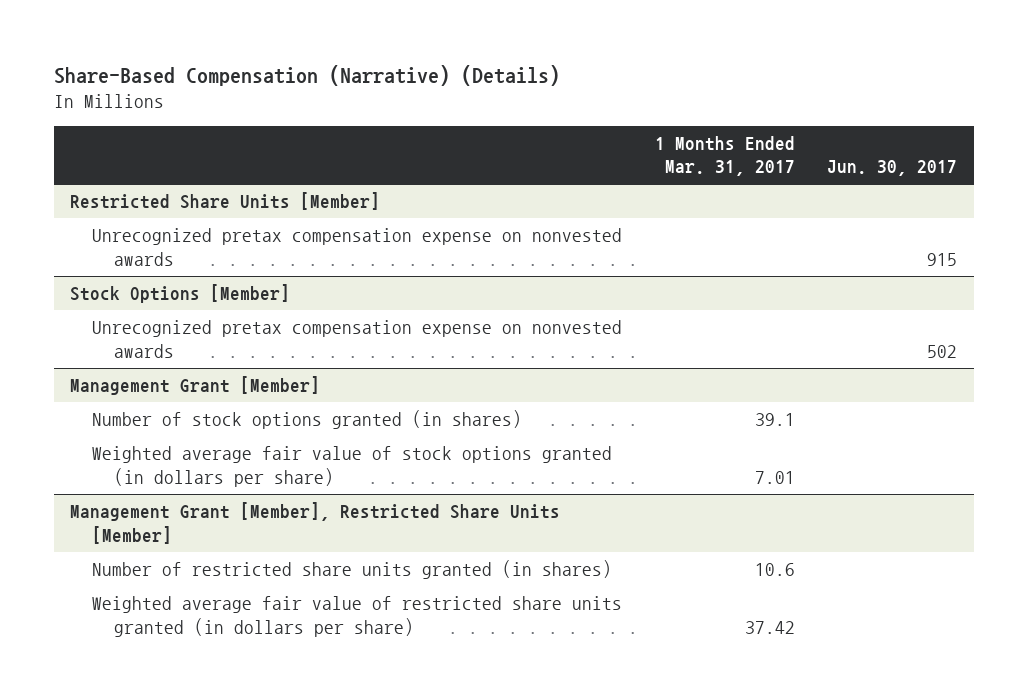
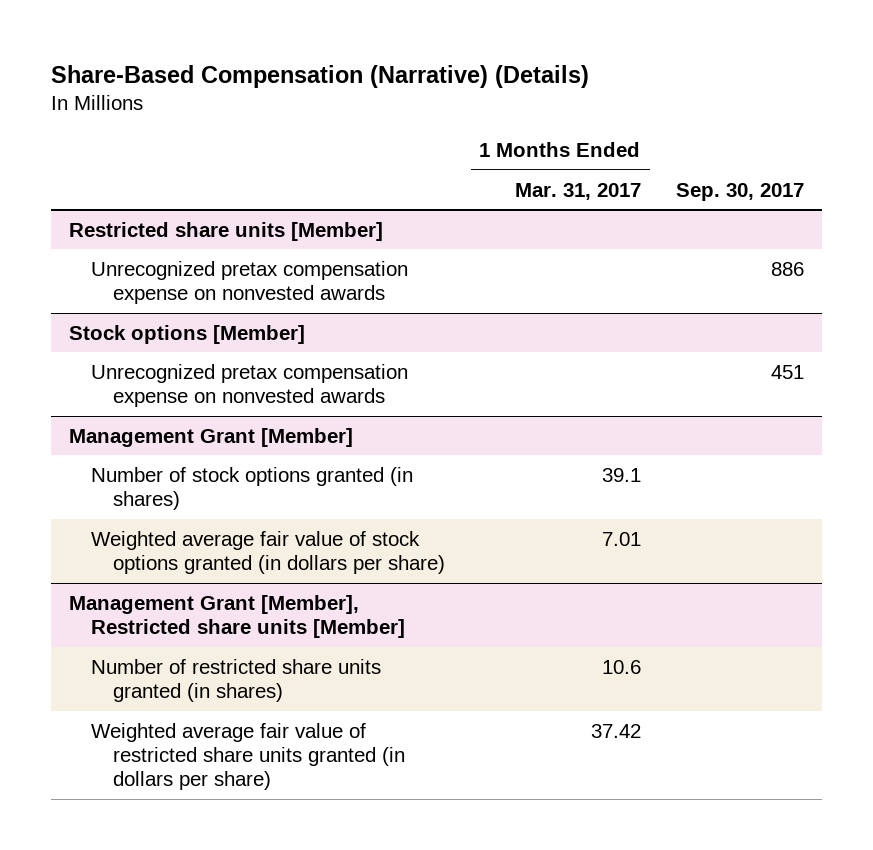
- | 1 Months Ended Mar. 31, 2017 | Jun. 30, 2017
+ | 1 Months Ended Mar. 31, 2017 | Sep. 30, 2017
- Restricted Share Units [Member]
+ Restricted share units [Member]
- Stock Options [Member]
+ Stock options [Member]
- Management Grant [Member], Restricted Share Units [Member]
+ Management Grant [Member], Restricted share units [Member]

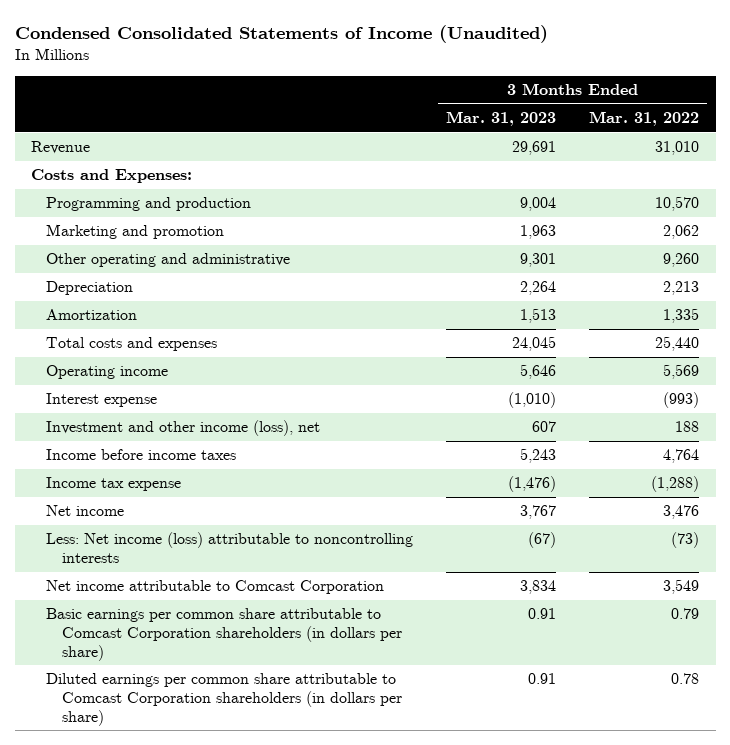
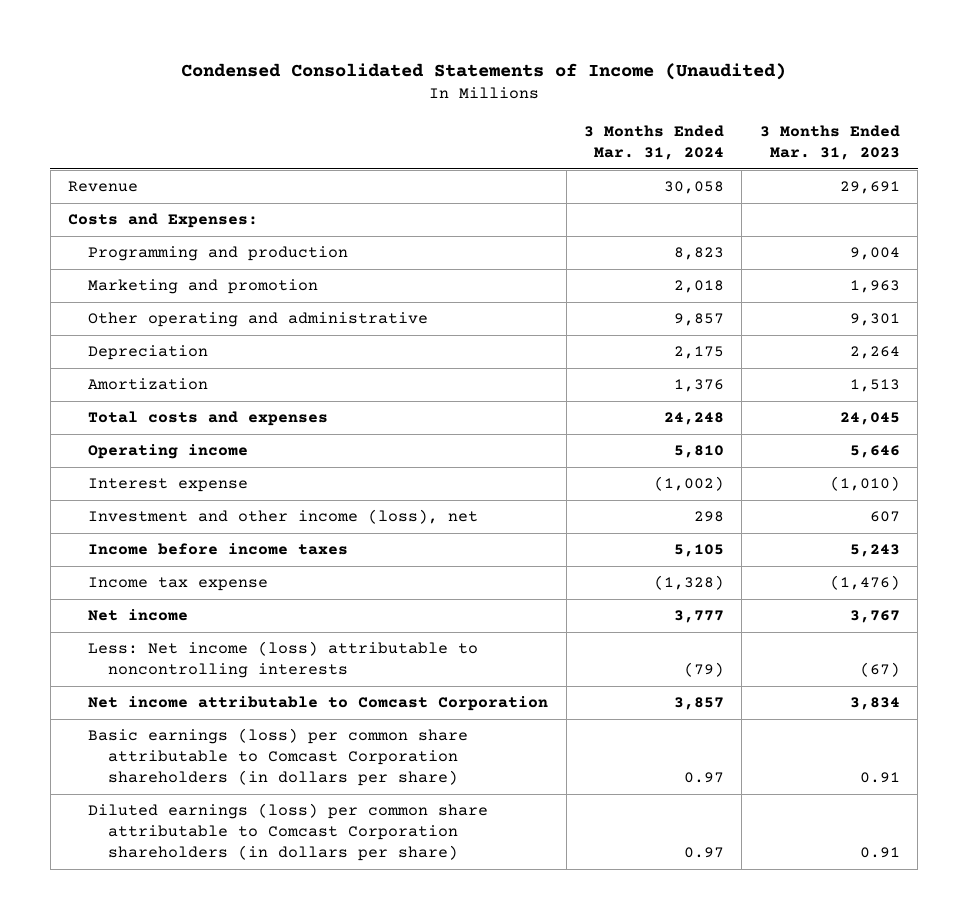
- | 3 Months Ended Mar. 31, 2023 | 3 Months Ended Mar. 31, 2022
+ | 3 Months Ended Mar. 31, 2024 | 3 Months Ended Mar. 31, 2023
- Basic earnings per common share attributable to Comcast Corporation shareholders (in dollars per share) | 0.91 | 0.79
- Diluted earnings per common share attributable to Comcast Corporation shareholders (in dollars per share) | 0.91 | 0.78
+ Basic earnings (loss) per common share attributable to Comcast Corporation shareholders (in dollars per share) | 0.97 | 0.91
+ Diluted earnings (loss) per common share attributable to Comcast Corporation shareholders (in dollars per share) | 0.97 | 0.91

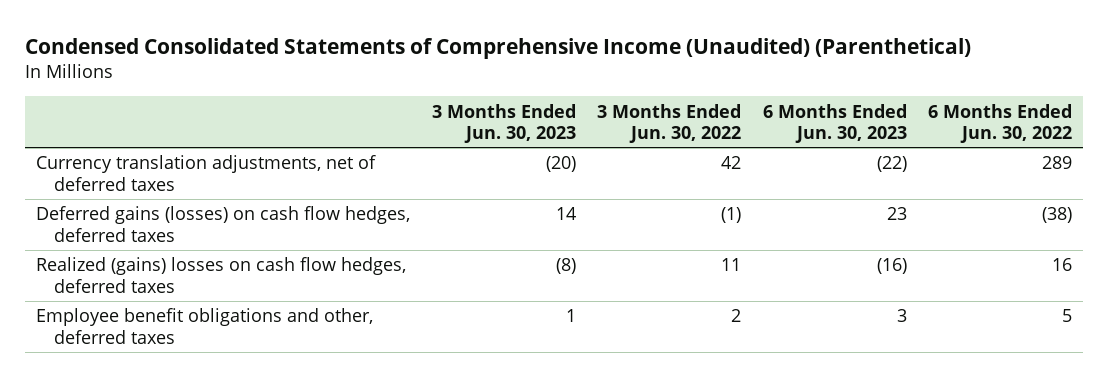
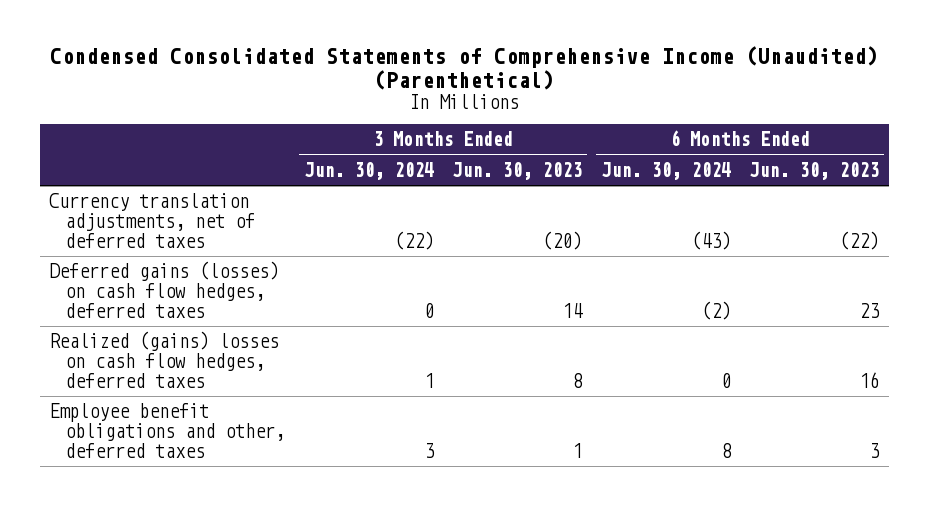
- | 3 Months Ended Jun. 30, 2023 | 3 Months Ended Jun. 30, 2022 | 6 Months Ended Jun. 30, 2023 | 6 Months Ended Jun. 30, 2022
+ | 3 Months Ended Jun. 30, 2024 | 3 Months Ended Jun. 30, 2023 | 6 Months Ended Jun. 30, 2024 | 6 Months Ended Jun. 30, 2023
- Realized (gains) losses on cash flow hedges, deferred taxes | (8) | 11 | (16) | 16
+ Realized (gains) losses on cash flow hedges, deferred taxes | 1 | 8 | 0 | 16

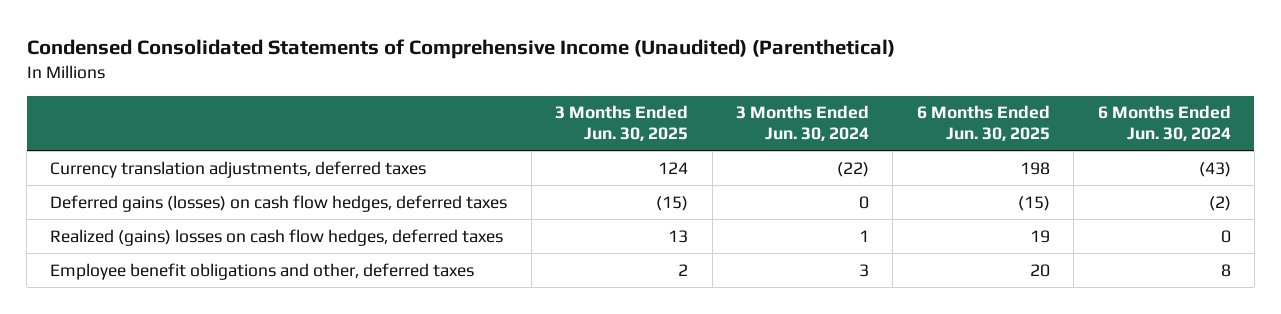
- | 3 Months Ended Jun. 30, 2024 | 3 Months Ended Jun. 30, 2023 | 6 Months Ended Jun. 30, 2024 | 6 Months Ended Jun. 30, 2023
+ | 3 Months Ended Jun. 30, 2025 | 3 Months Ended Jun. 30, 2024 | 6 Months Ended Jun. 30, 2025 | 6 Months Ended Jun. 30, 2024
- Currency translation adjustments, net of deferred taxes | (22) | (20) | (43) | (22)
+ Currency translation adjustments, deferred taxes | 124 | (22) | 198 | (43)

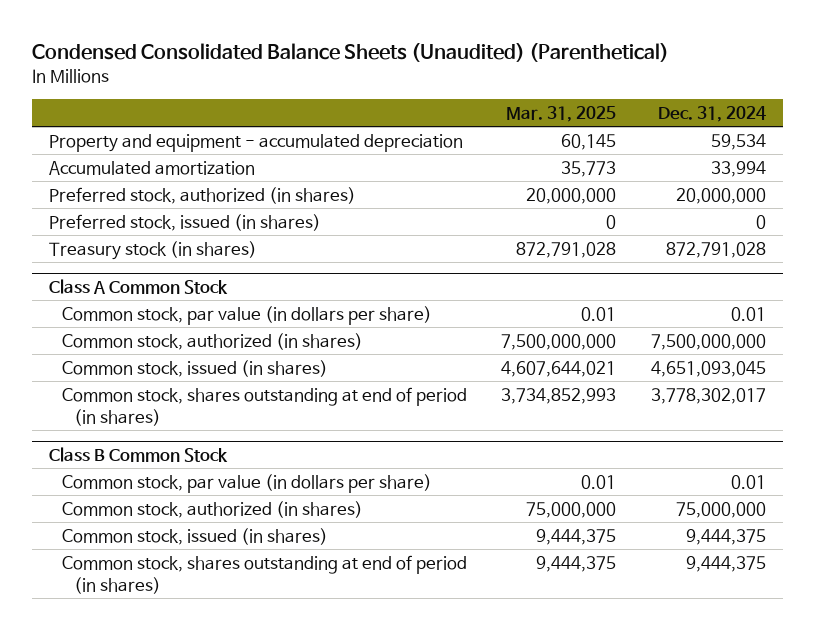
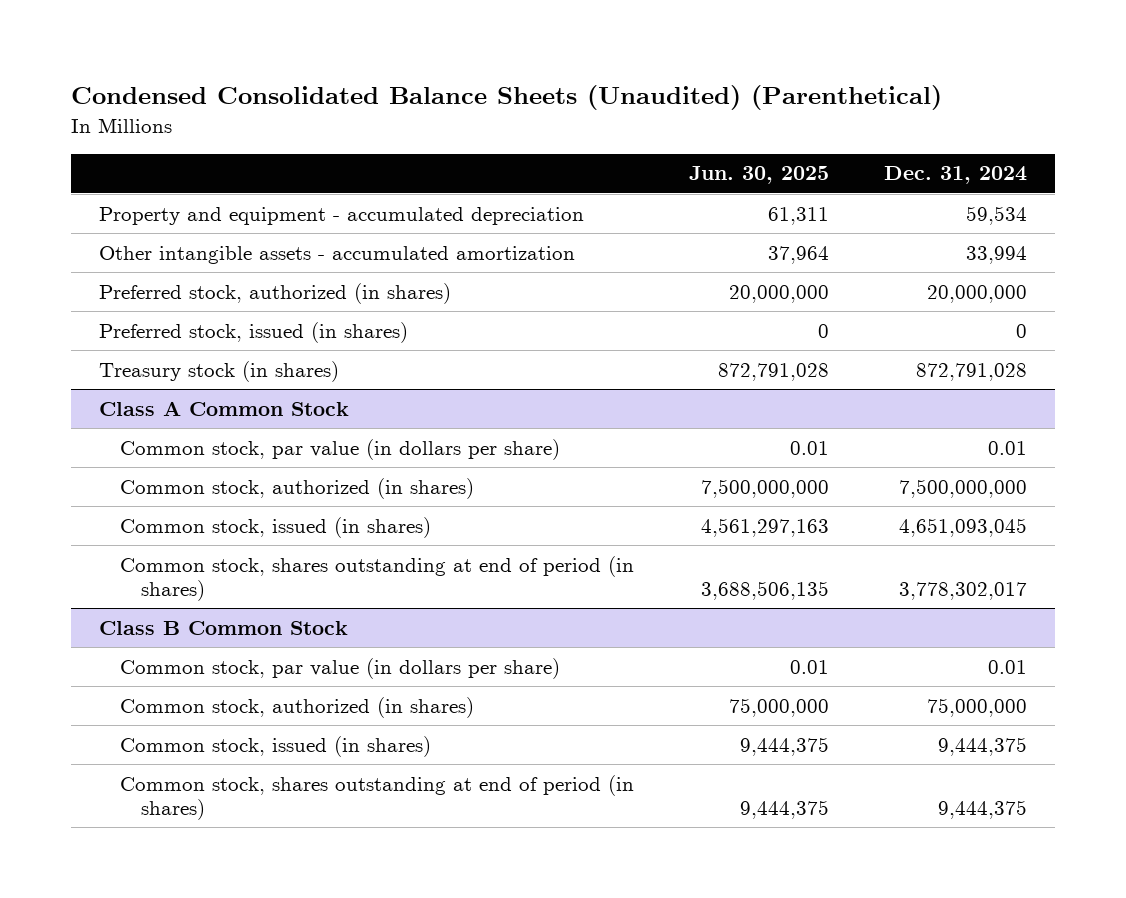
- | Mar. 31, 2025 | Dec. 31, 2024
+ | Jun. 30, 2025 | Dec. 31, 2024
- Accumulated amortization | 35,773 | 33,994
+ Other intangible assets - accumulated amortization | 37,964 | 33,994

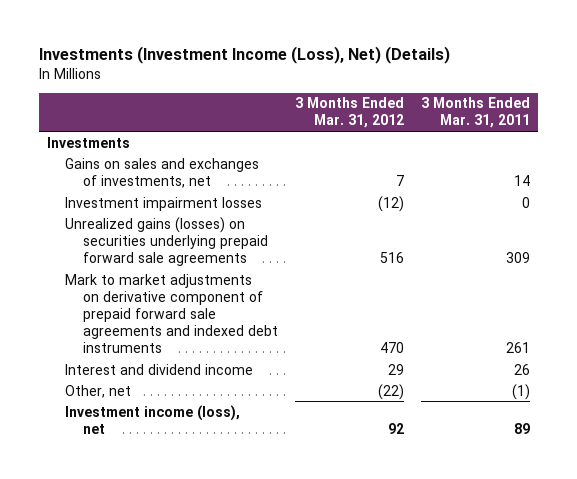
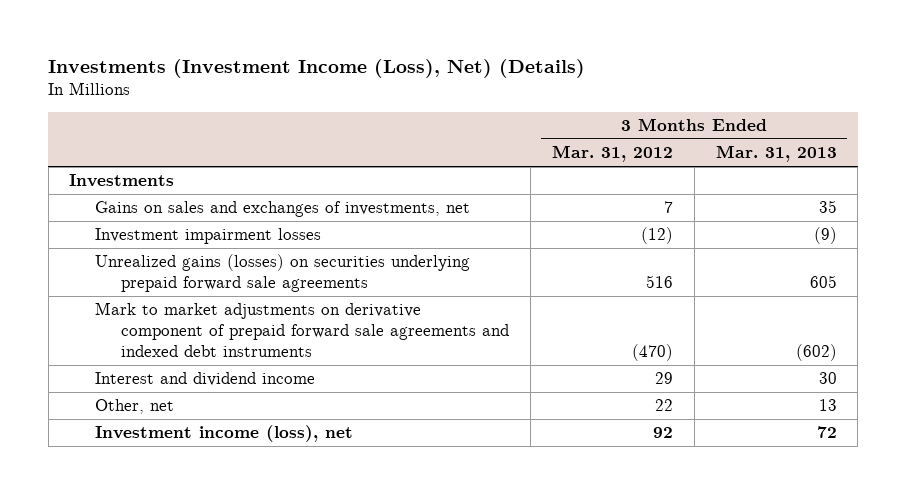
- | 3 Months Ended Mar. 31, 2012 | 3 Months Ended Mar. 31, 2011
+ | 3 Months Ended Mar. 31, 2012 | 3 Months Ended Mar. 31, 2013
- Mark to market adjustments on derivative component of prepaid forward sale agreements and indexed debt instruments | 470 | 261
+ Mark to market adjustments on derivative component of prepaid forward sale agreements and indexed debt instruments | (470) | (602)
- Other, net | (22) | (1)
+ Other, net | 22 | 13

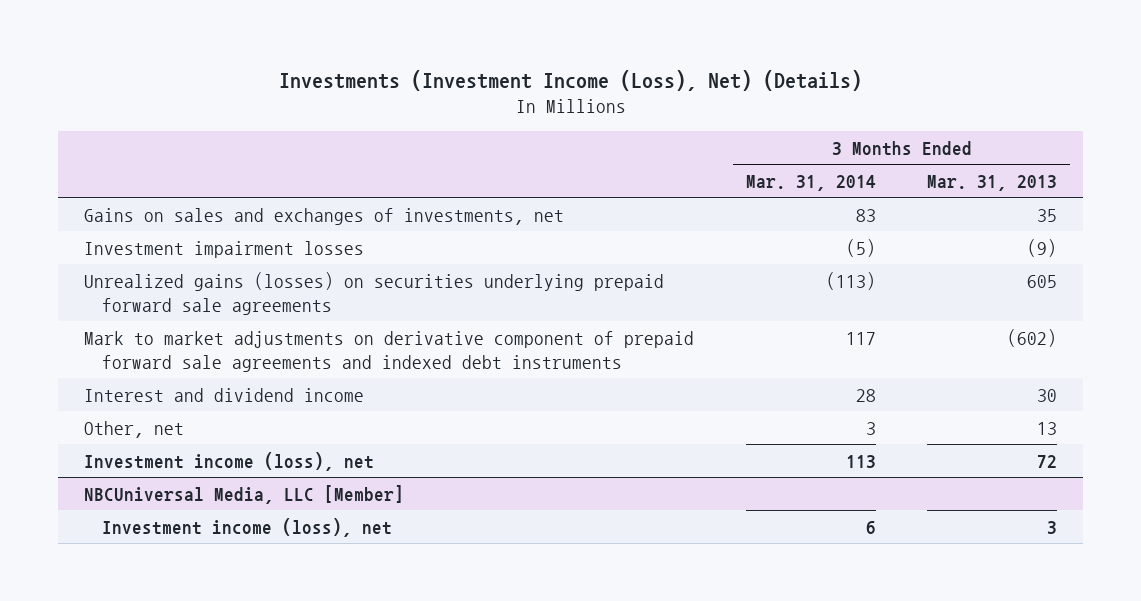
- | 3 Months Ended Mar. 31, 2012 | 3 Months Ended Mar. 31, 2013
+ | 3 Months Ended Mar. 31, 2014 | 3 Months Ended Mar. 31, 2013
- Investments
+ NBCUniversal Media, LLC [Member]
+ Investment income (loss), net | 6 | 3

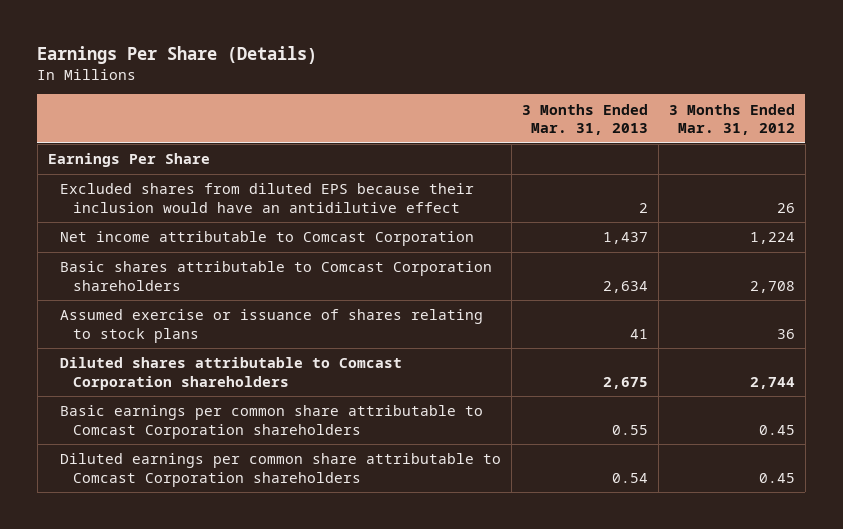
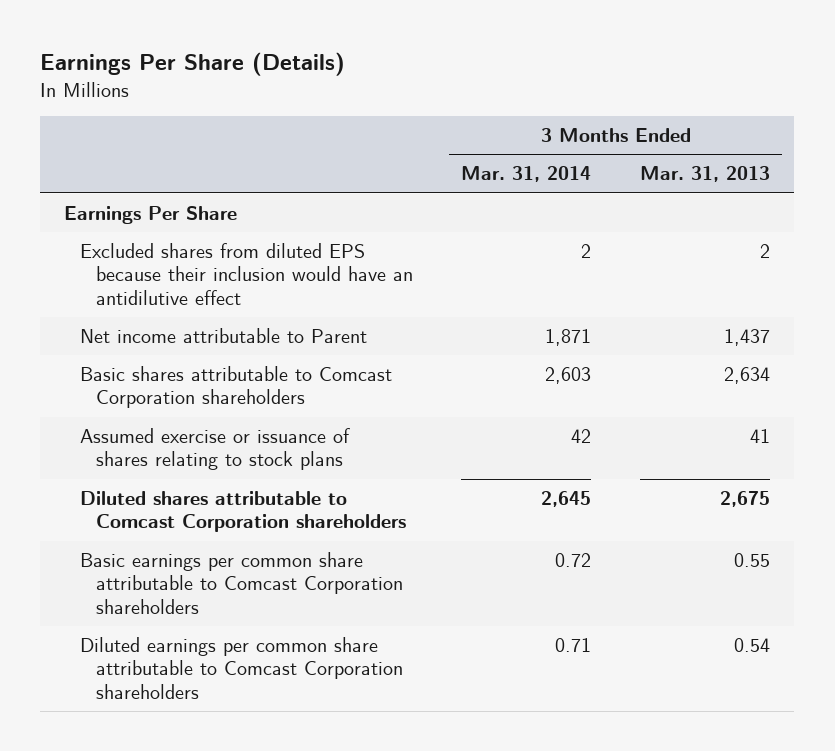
- | 3 Months Ended Mar. 31, 2013 | 3 Months Ended Mar. 31, 2012
+ | 3 Months Ended Mar. 31, 2014 | 3 Months Ended Mar. 31, 2013
- Net income attributable to Comcast Corporation | 1,437 | 1,224
+ Net income attributable to Parent | 1,871 | 1,437

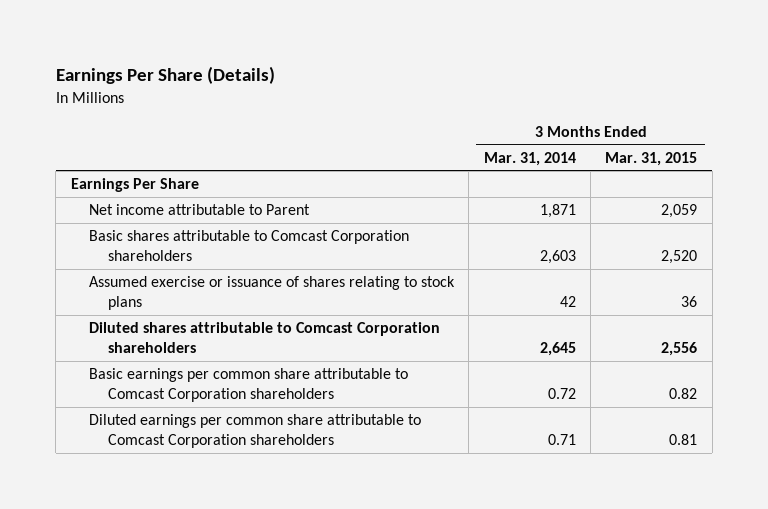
- | 3 Months Ended Mar. 31, 2014 | 3 Months Ended Mar. 31, 2013
+ | 3 Months Ended Mar. 31, 2014 | 3 Months Ended Mar. 31, 2015
- Excluded shares from diluted EPS because their inclusion would have an antidilutive effect | 2 | 2

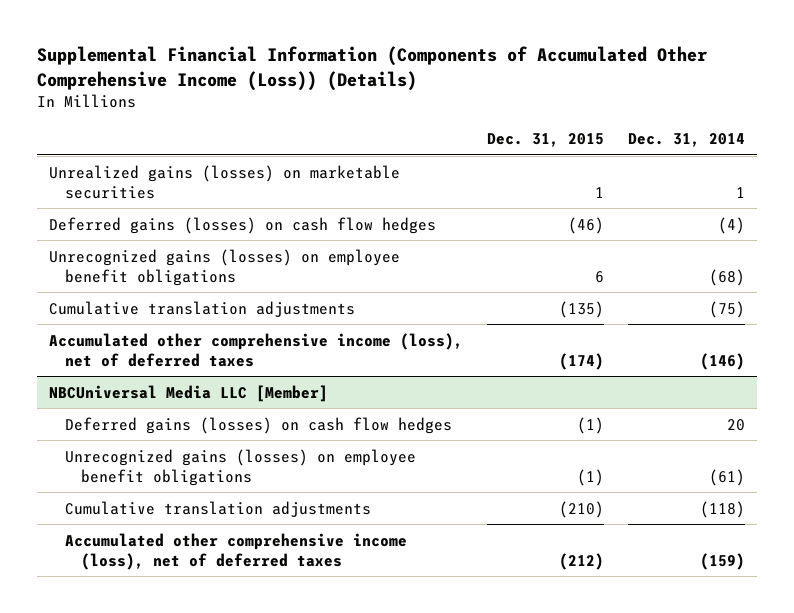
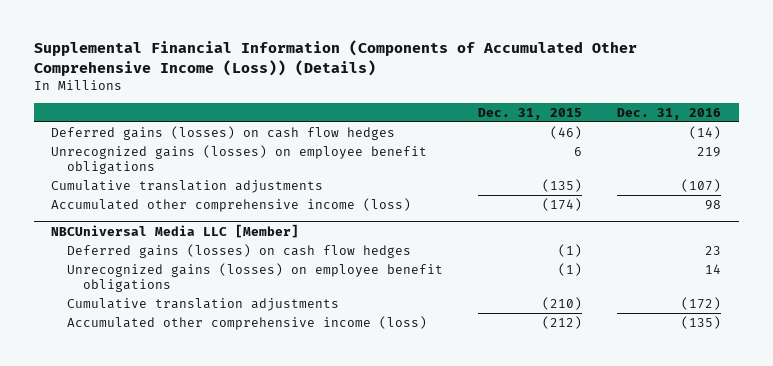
- | Dec. 31, 2015 | Dec. 31, 2014
+ | Dec. 31, 2015 | Dec. 31, 2016
- Unrealized gains (losses) on marketable securities | 1 | 1
- Accumulated other comprehensive income (loss), net of deferred taxes | (174) | (146)
+ Accumulated other comprehensive income (loss) | (174) | 98
@ NBCUniversal Media LLC [Member]
- Accumulated other comprehensive income (loss), net of deferred taxes | (212) | (159)
+ Accumulated other comprehensive income (loss) | (212) | (135)

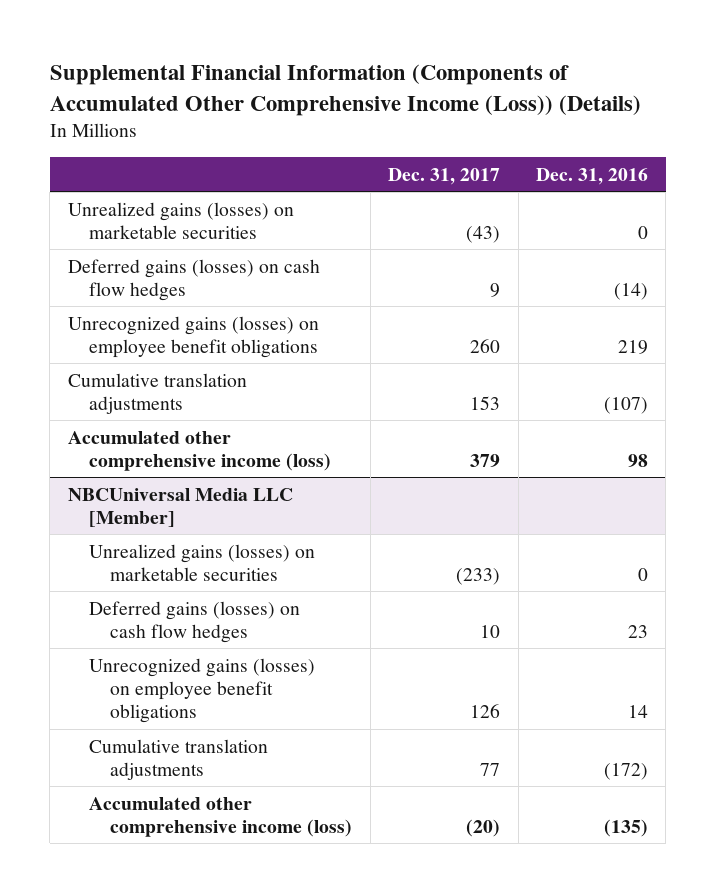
- | Dec. 31, 2015 | Dec. 31, 2016
+ | Dec. 31, 2017 | Dec. 31, 2016
+ Unrealized gains (losses) on marketable securities | (43) | 0
@ NBCUniversal Media LLC [Member]
+ Unrealized gains (losses) on marketable securities | (233) | 0

